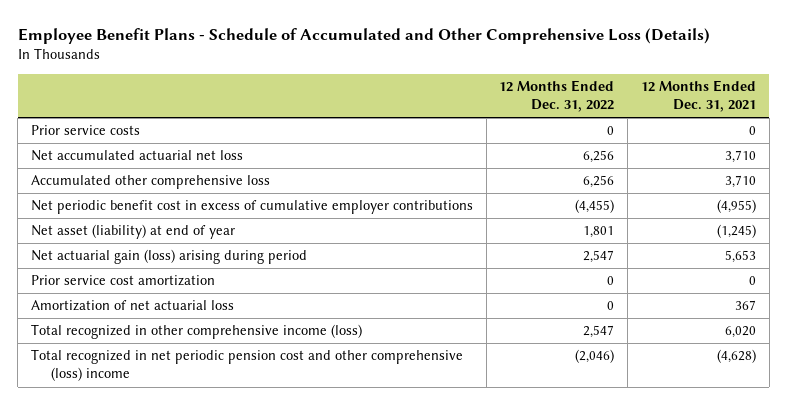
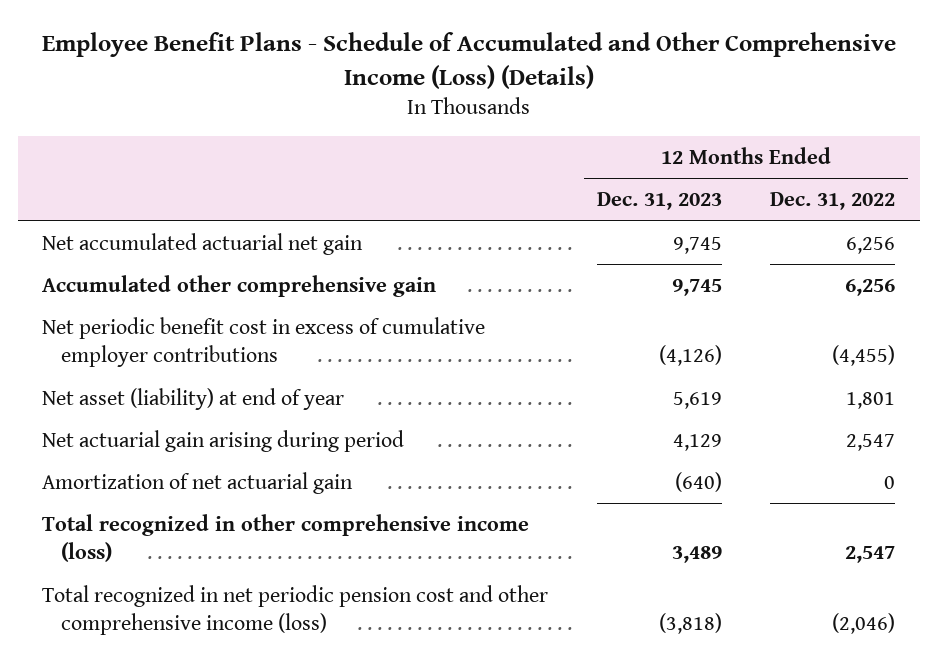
- Employee Benefit Plans - Schedule of Accumulated and Other Comprehensive Loss (Details)
+ Employee Benefit Plans - Schedule of Accumulated and Other Comprehensive Income (Loss) (Details)
- | 12 Months Ended Dec. 31, 2022 | 12 Months Ended Dec. 31, 2021
+ | 12 Months Ended Dec. 31, 2023 | 12 Months Ended Dec. 31, 2022
- Prior service costs | 0 | 0
- Net accumulated actuarial net loss | 6,256 | 3,710
- Accumulated other comprehensive loss | 6,256 | 3,710
+ Net accumulated actuarial net gain | 9,745 | 6,256
+ Accumulated other comprehensive gain | 9,745 | 6,256
- Net actuarial gain (loss) arising during period | 2,547 | 5,653
- Prior service cost amortization | 0 | 0
- Amortization of net actuarial loss | 0 | 367
+ Net actuarial gain arising during period | 4,129 | 2,547
+ Amortization of net actuarial gain | (640) | 0
- Total recognized in net periodic pension cost and other comprehensive (loss) income | (2,046) | (4,628)
+ Total recognized in net periodic pension cost and other comprehensive income (loss) | (3,818) | (2,046)

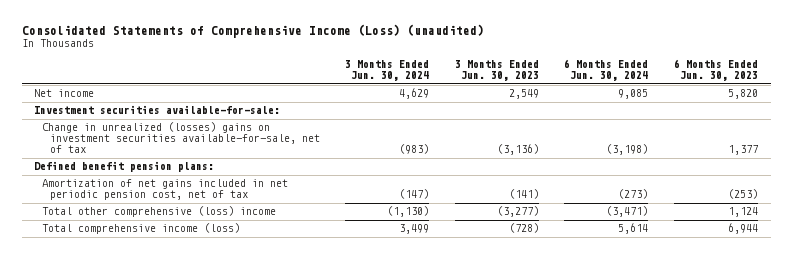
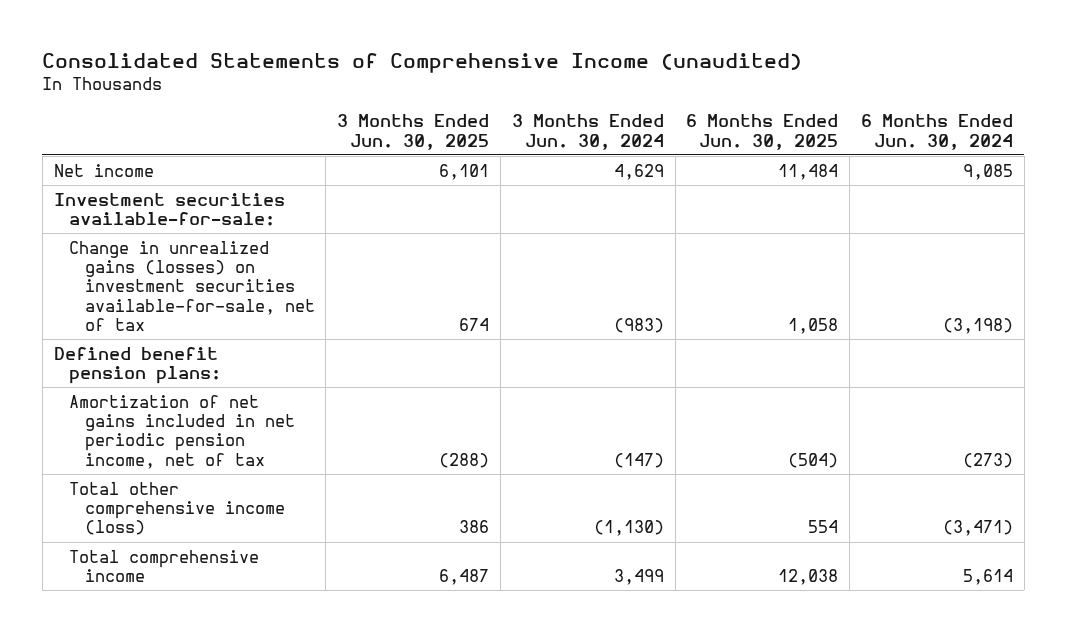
- Consolidated Statements of Comprehensive Income (Loss) (unaudited)
+ Consolidated Statements of Comprehensive Income (unaudited)
- | 3 Months Ended Jun. 30, 2024 | 3 Months Ended Jun. 30, 2023 | 6 Months Ended Jun. 30, 2024 | 6 Months Ended Jun. 30, 2023
+ | 3 Months Ended Jun. 30, 2025 | 3 Months Ended Jun. 30, 2024 | 6 Months Ended Jun. 30, 2025 | 6 Months Ended Jun. 30, 2024
- Change in unrealized (losses) gains on investment securities available-for-sale, net of tax | (983) | (3,136) | (3,198) | 1,377
+ Change in unrealized gains (losses) on investment securities available-for-sale, net of tax | 674 | (983) | 1,058 | (3,198)
- Amortization of net gains included in net periodic pension cost, net of tax | (147) | (141) | (273) | (253)
- Total other comprehensive (loss) income | (1,130) | (3,277) | (3,471) | 1,124
- Total comprehensive income (loss) | 3,499 | (728) | 5,614 | 6,944
+ Amortization of net gains included in net periodic pension income, net of tax | (288) | (147) | (504) | (273)
+ Total other comprehensive income (loss) | 386 | (1,130) | 554 | (3,471)
+ Total comprehensive income | 6,487 | 3,499 | 12,038 | 5,614

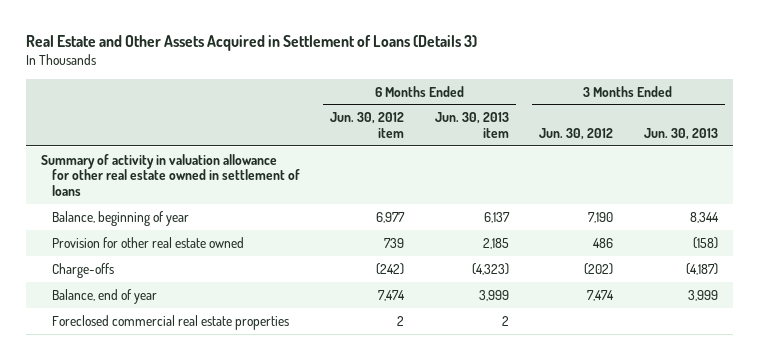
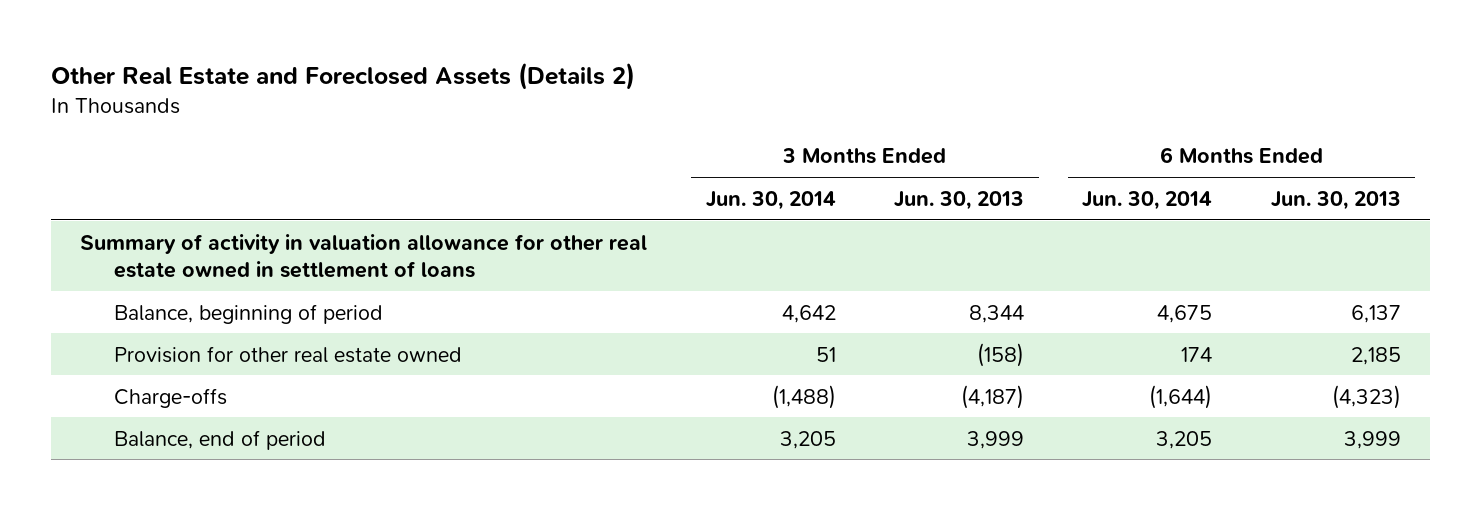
- Real Estate and Other Assets Acquired in Settlement of Loans (Details 3)
+ Other Real Estate and Foreclosed Assets (Details 2)
- | 6 Months Ended Jun. 30, 2012 item | 6 Months Ended Jun. 30, 2013 item | 3 Months Ended Jun. 30, 2012 | 3 Months Ended Jun. 30, 2013
+ | 3 Months Ended Jun. 30, 2014 | 3 Months Ended Jun. 30, 2013 | 6 Months Ended Jun. 30, 2014 | 6 Months Ended Jun. 30, 2013
- Balance, beginning of year | 6,977 | 6,137 | 7,190 | 8,344
+ Balance, beginning of period | 4,642 | 8,344 | 4,675 | 6,137
- Balance, end of year | 7,474 | 3,999 | 7,474 | 3,999
- Foreclosed commercial real estate properties | 2 | 2 | |
+ Balance, end of period | 3,205 | 3,999 | 3,205 | 3,999

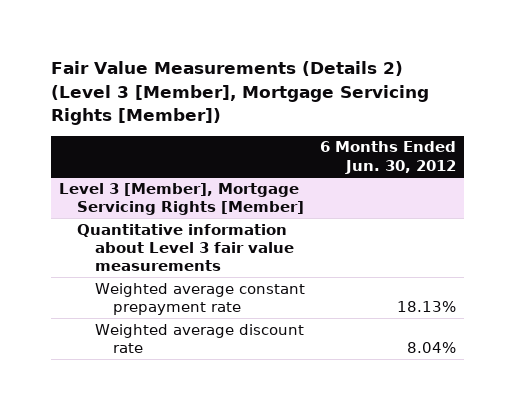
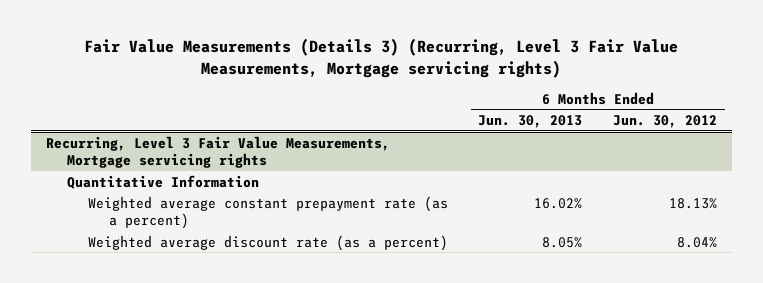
- Fair Value Measurements (Details 2) (Level 3 [Member], Mortgage Servicing Rights [Member])
+ Fair Value Measurements (Details 3) (Recurring, Level 3 Fair Value Measurements, Mortgage servicing rights)
- | 6 Months Ended Jun. 30, 2012
+ | 6 Months Ended Jun. 30, 2013 | 6 Months Ended Jun. 30, 2012
- Level 3 [Member], Mortgage Servicing Rights [Member]
- Quantitative information about Level 3 fair value measurements
- Weighted average constant prepayment rate | 18.13%
- Weighted average discount rate | 8.04%
+ Recurring, Level 3 Fair Value Measurements, Mortgage servicing rights
+ Quantitative Information
+ Weighted average constant prepayment rate (as a percent) | 16.02% | 18.13%
+ Weighted average discount rate (as a percent) | 8.05% | 8.04%

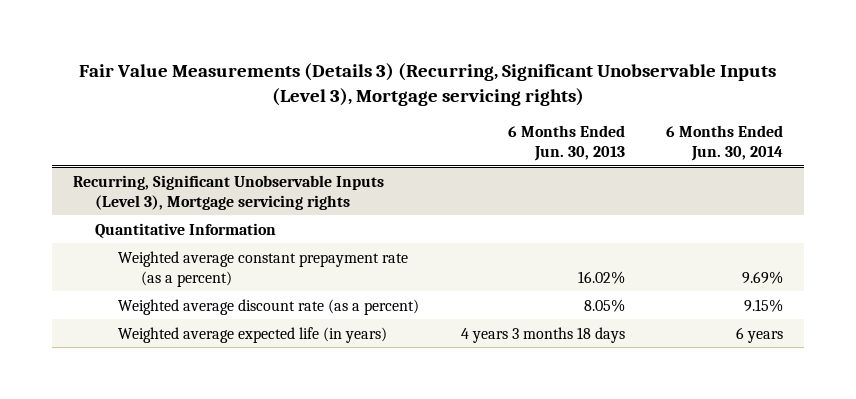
- Fair Value Measurements (Details 3) (Recurring, Level 3 Fair Value Measurements, Mortgage servicing rights)
+ Fair Value Measurements (Details 3) (Recurring, Significant Unobservable Inputs (Level 3), Mortgage servicing rights)
- | 6 Months Ended Jun. 30, 2013 | 6 Months Ended Jun. 30, 2012
+ | 6 Months Ended Jun. 30, 2013 | 6 Months Ended Jun. 30, 2014
- Recurring, Level 3 Fair Value Measurements, Mortgage servicing rights
+ Recurring, Significant Unobservable Inputs (Level 3), Mortgage servicing rights
+ Weighted average expected life (in years) | 4 years 3 months 18 days | 6 years

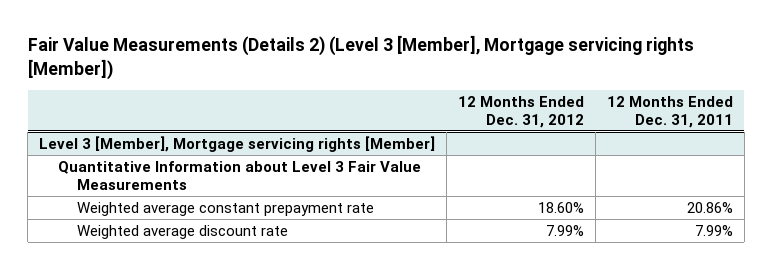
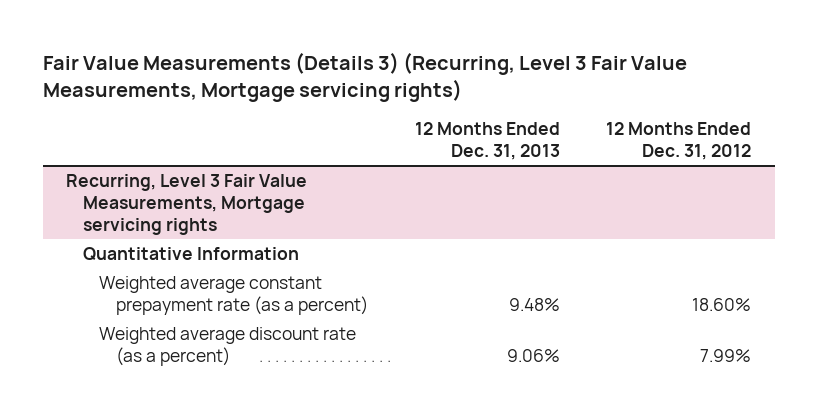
- Fair Value Measurements (Details 2) (Level 3 [Member], Mortgage servicing rights [Member])
+ Fair Value Measurements (Details 3) (Recurring, Level 3 Fair Value Measurements, Mortgage servicing rights)
- | 12 Months Ended Dec. 31, 2012 | 12 Months Ended Dec. 31, 2011
+ | 12 Months Ended Dec. 31, 2013 | 12 Months Ended Dec. 31, 2012
- Level 3 [Member], Mortgage servicing rights [Member]
- Quantitative Information about Level 3 Fair Value Measurements
- Weighted average constant prepayment rate | 18.60% | 20.86%
- Weighted average discount rate | 7.99% | 7.99%
+ Recurring, Level 3 Fair Value Measurements, Mortgage servicing rights
+ Quantitative Information
+ Weighted average constant prepayment rate (as a percent) | 9.48% | 18.60%
+ Weighted average discount rate (as a percent) | 9.06% | 7.99%

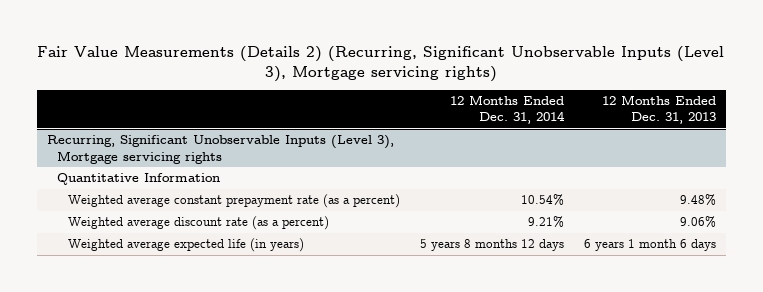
- Fair Value Measurements (Details 3) (Recurring, Level 3 Fair Value Measurements, Mortgage servicing rights)
+ Fair Value Measurements (Details 2) (Recurring, Significant Unobservable Inputs (Level 3), Mortgage servicing rights)
- | 12 Months Ended Dec. 31, 2013 | 12 Months Ended Dec. 31, 2012
+ | 12 Months Ended Dec. 31, 2014 | 12 Months Ended Dec. 31, 2013
- Recurring, Level 3 Fair Value Measurements, Mortgage servicing rights
+ Recurring, Significant Unobservable Inputs (Level 3), Mortgage servicing rights
+ Weighted average expected life (in years) | 5 years 8 months 12 days | 6 years 1 month 6 days

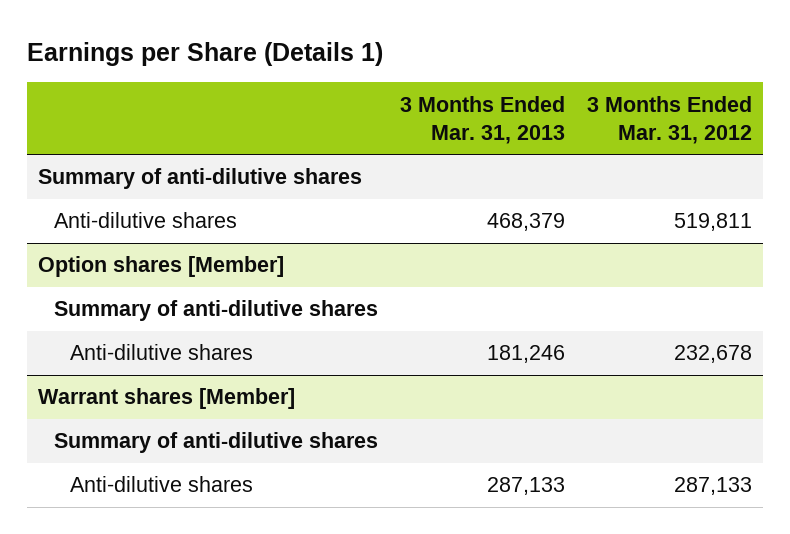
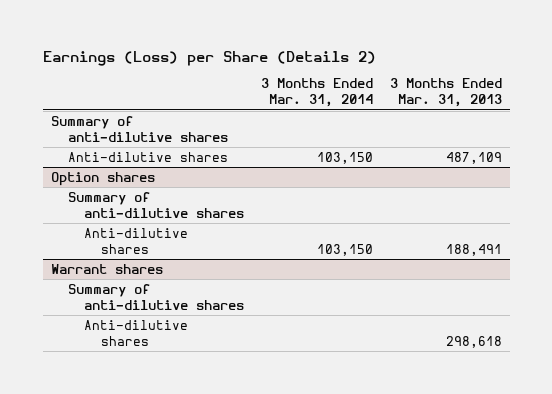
- Earnings per Share (Details 1)
+ Earnings (Loss) per Share (Details 2)
- | 3 Months Ended Mar. 31, 2013 | 3 Months Ended Mar. 31, 2012
+ | 3 Months Ended Mar. 31, 2014 | 3 Months Ended Mar. 31, 2013
- Anti-dilutive shares | 468,379 | 519,811
- Option shares [Member]
+ Anti-dilutive shares | 103,150 | 487,109
+ Option shares
- Anti-dilutive shares | 181,246 | 232,678
- Warrant shares [Member]
+ Anti-dilutive shares | 103,150 | 188,491
+ Warrant shares
- Anti-dilutive shares | 287,133 | 287,133
+ Anti-dilutive shares | | 298,618

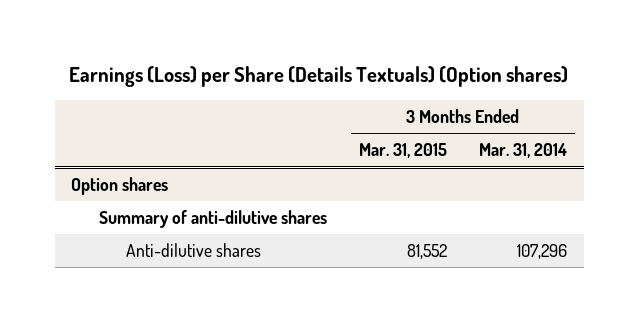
- Earnings (Loss) per Share (Details 2)
+ Earnings (Loss) per Share (Details Textuals) (Option shares)
- | 3 Months Ended Mar. 31, 2014 | 3 Months Ended Mar. 31, 2013
+ | 3 Months Ended Mar. 31, 2015 | 3 Months Ended Mar. 31, 2014
- Summary of anti-dilutive shares
- Anti-dilutive shares | 103,150 | 487,109
@ Option shares
- Anti-dilutive shares | 103,150 | 188,491
- Warrant shares
- Summary of anti-dilutive shares
- Anti-dilutive shares | | 298,618
@ Option shares
+ Anti-dilutive shares | 81,552 | 107,296

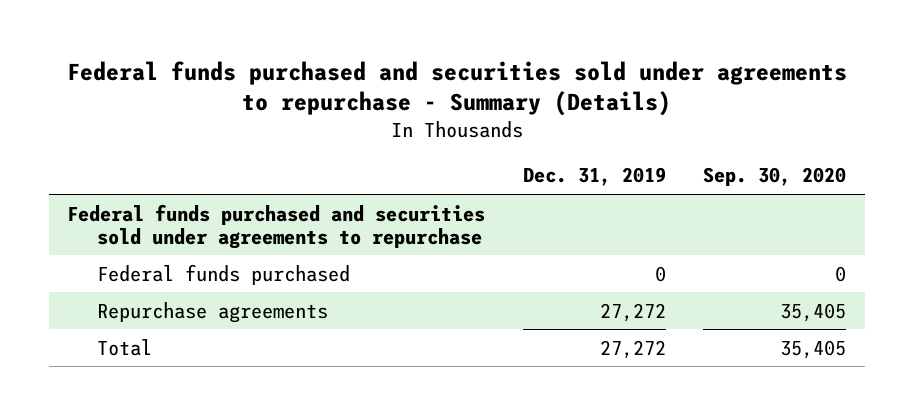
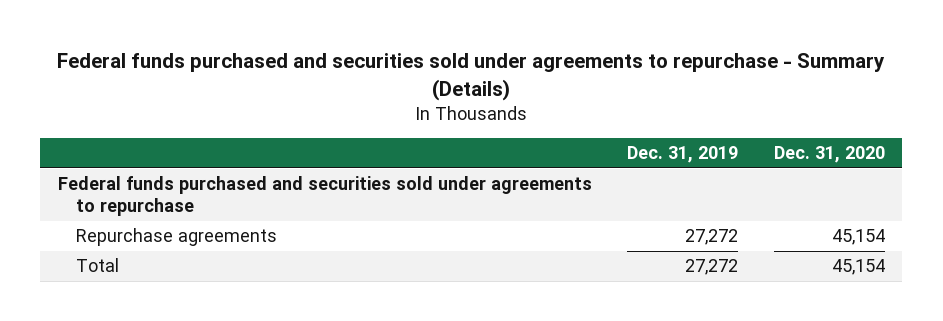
- | Dec. 31, 2019 | Sep. 30, 2020
+ | Dec. 31, 2019 | Dec. 31, 2020
- Federal funds purchased | 0 | 0

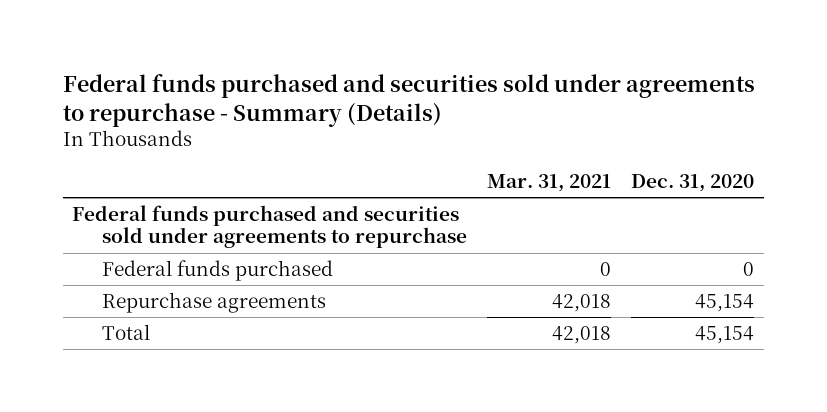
- | Dec. 31, 2019 | Dec. 31, 2020
+ | Mar. 31, 2021 | Dec. 31, 2020
+ Federal funds purchased | 0 | 0

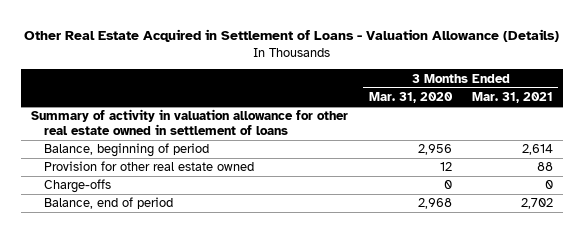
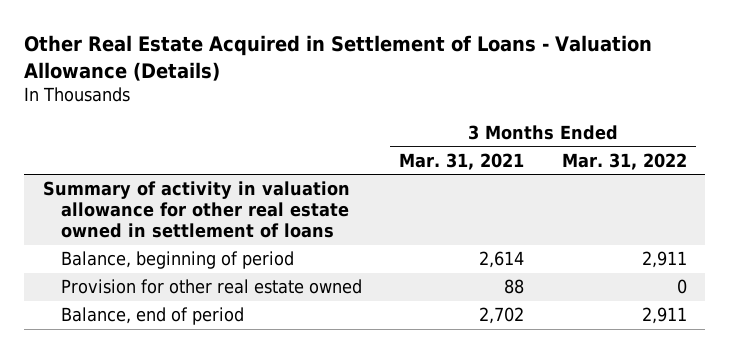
- | 3 Months Ended Mar. 31, 2020 | 3 Months Ended Mar. 31, 2021
+ | 3 Months Ended Mar. 31, 2021 | 3 Months Ended Mar. 31, 2022
- Charge-offs | 0 | 0

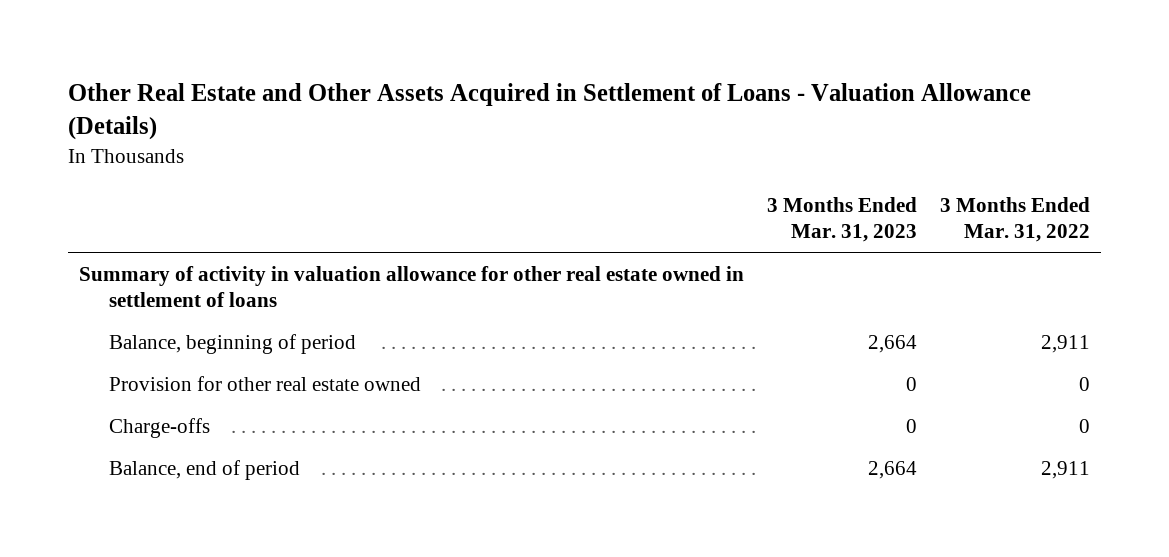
- Other Real Estate Acquired in Settlement of Loans - Valuation Allowance (Details)
+ Other Real Estate and Other Assets Acquired in Settlement of Loans - Valuation Allowance (Details)
- | 3 Months Ended Mar. 31, 2021 | 3 Months Ended Mar. 31, 2022
+ | 3 Months Ended Mar. 31, 2023 | 3 Months Ended Mar. 31, 2022
+ Charge-offs | 0 | 0

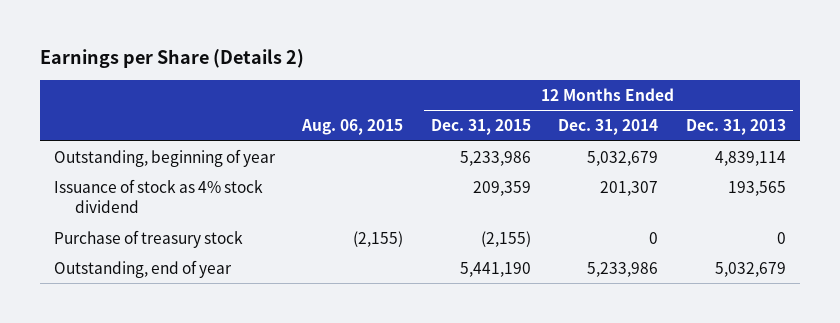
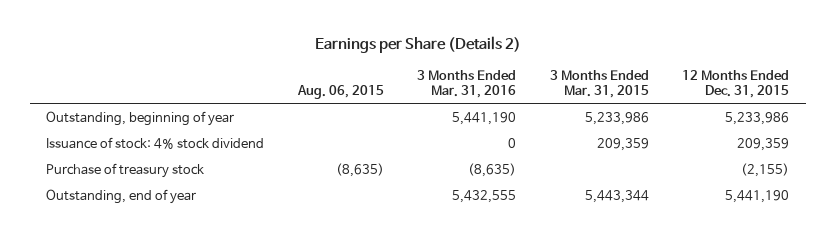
- | Aug. 06, 2015 | 12 Months Ended Dec. 31, 2015 | 12 Months Ended Dec. 31, 2014 | 12 Months Ended Dec. 31, 2013
+ | Aug. 06, 2015 | 3 Months Ended Mar. 31, 2016 | 3 Months Ended Mar. 31, 2015 | 12 Months Ended Dec. 31, 2015
- Issuance of stock as 4% stock dividend | | 209,359 | 201,307 | 193,565
- Purchase of treasury stock | (2,155) | (2,155) | 0 | 0
+ Issuance of stock: 4% stock dividend | | 0 | 209,359 | 209,359
+ Purchase of treasury stock | (8,635) | (8,635) | | (2,155)

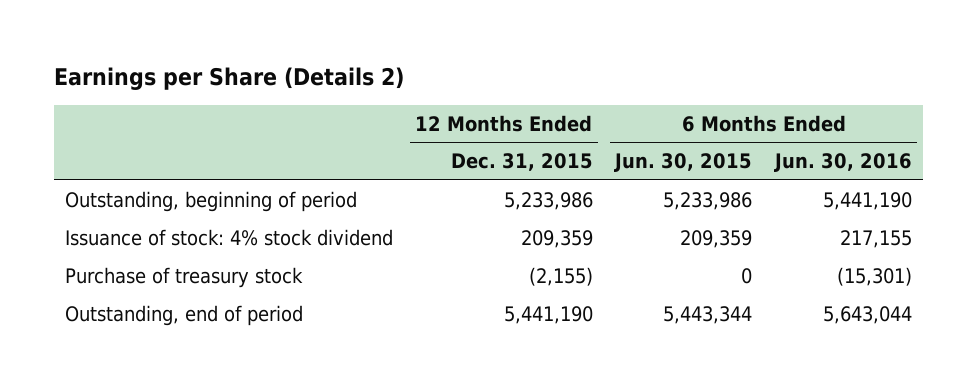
- | Aug. 06, 2015 | 3 Months Ended Mar. 31, 2016 | 3 Months Ended Mar. 31, 2015 | 12 Months Ended Dec. 31, 2015
+ | 12 Months Ended Dec. 31, 2015 | 6 Months Ended Jun. 30, 2015 | 6 Months Ended Jun. 30, 2016
- Outstanding, beginning of year | | 5,441,190 | 5,233,986 | 5,233,986
+ Outstanding, beginning of period | 5,233,986 | 5,233,986 | 5,441,190
- Outstanding, end of year | | 5,432,555 | 5,443,344 | 5,441,190
+ Outstanding, end of period | 5,441,190 | 5,443,344 | 5,643,044

